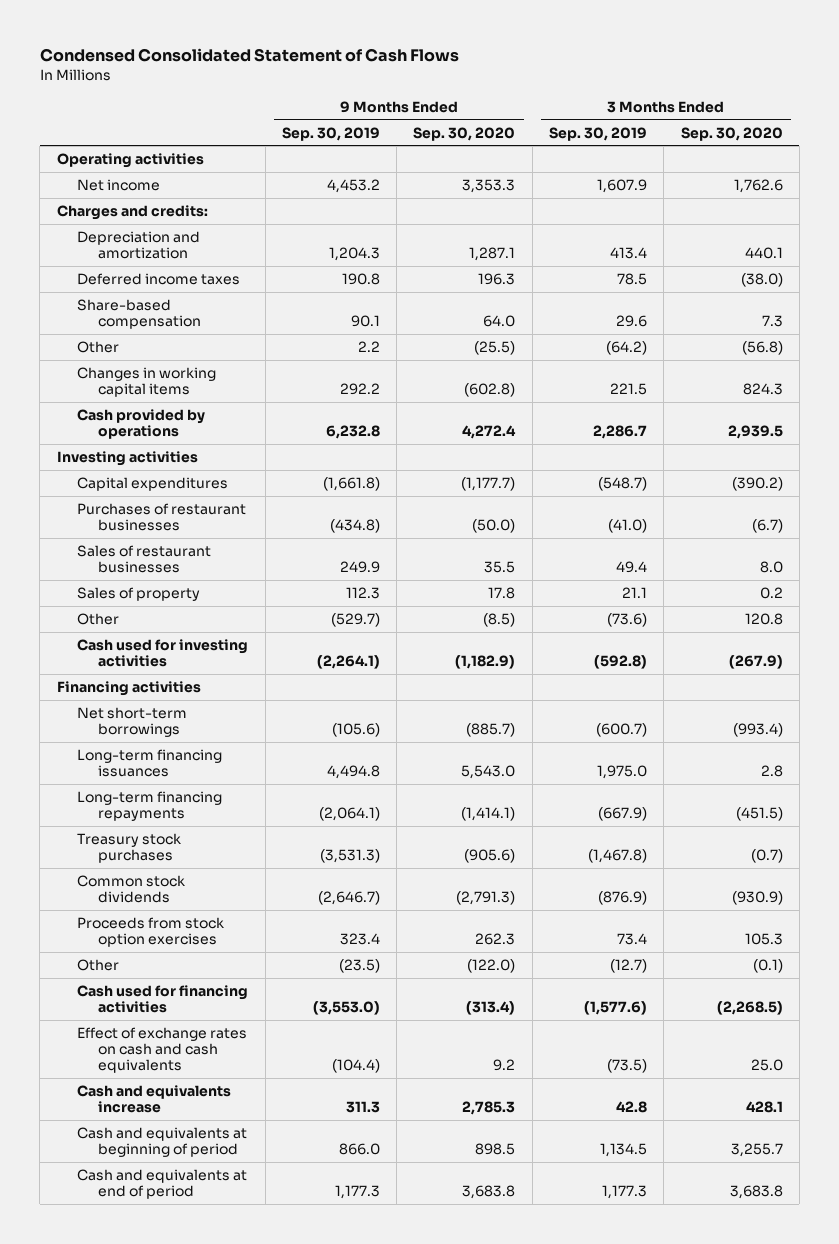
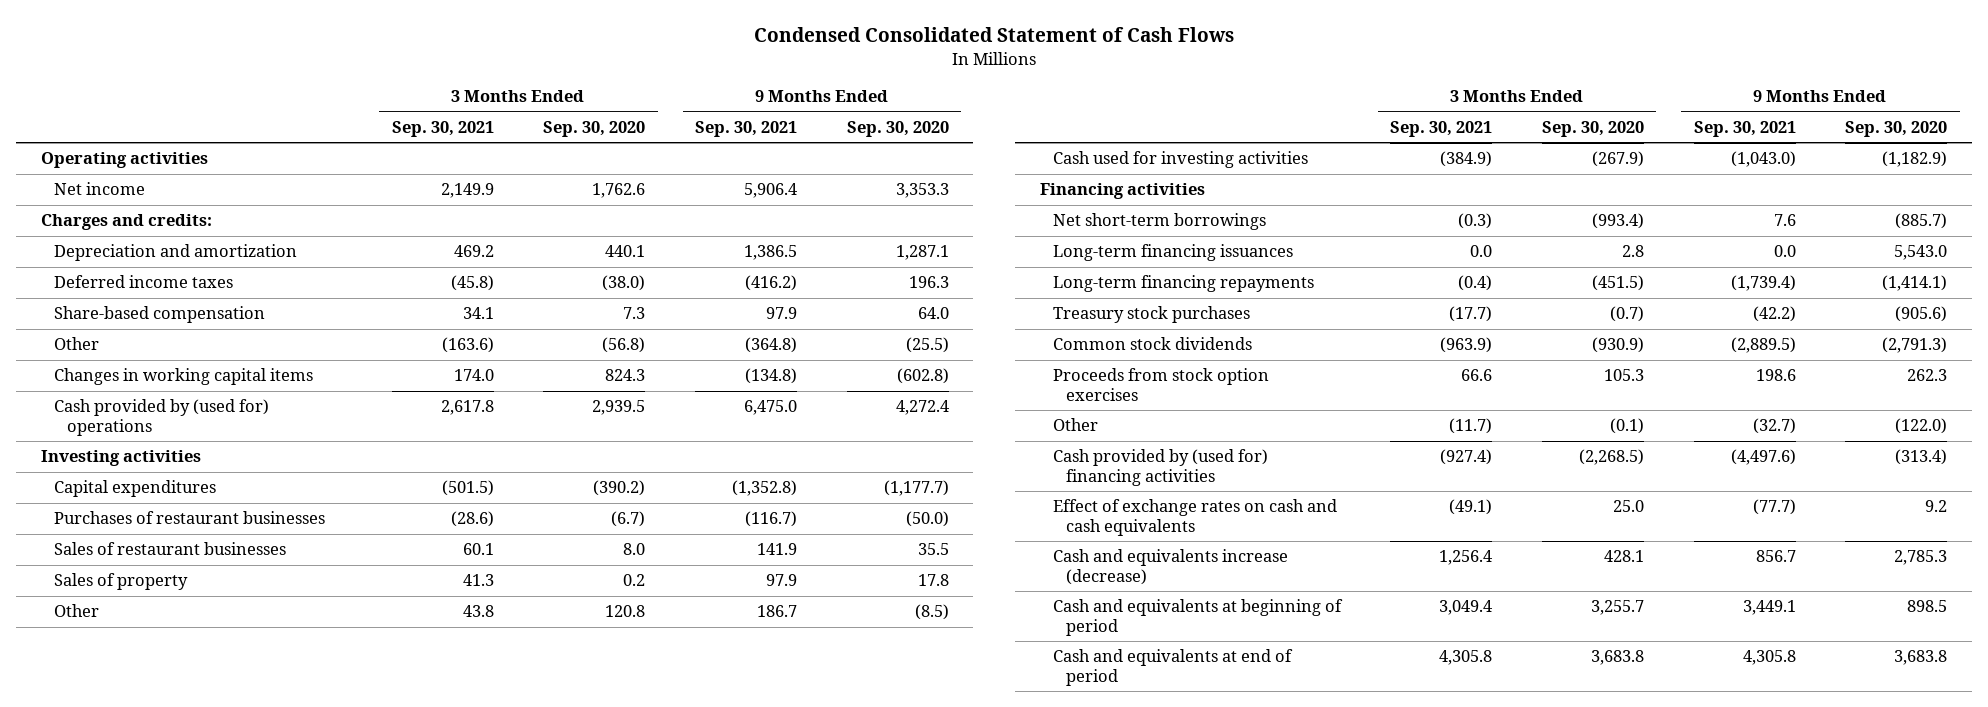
- | 9 Months Ended Sep. 30, 2019 | 9 Months Ended Sep. 30, 2020 | 3 Months Ended Sep. 30, 2019 | 3 Months Ended Sep. 30, 2020
+ | 3 Months Ended Sep. 30, 2021 | 3 Months Ended Sep. 30, 2020 | 9 Months Ended Sep. 30, 2021 | 9 Months Ended Sep. 30, 2020
- Cash provided by operations | 6,232.8 | 4,272.4 | 2,286.7 | 2,939.5
+ Cash provided by (used for) operations | 2,617.8 | 2,939.5 | 6,475.0 | 4,272.4
- Cash used for financing activities | (3,553.0) | (313.4) | (1,577.6) | (2,268.5)
+ Cash provided by (used for) financing activities | (927.4) | (2,268.5) | (4,497.6) | (313.4)
- Cash and equivalents increase | 311.3 | 2,785.3 | 42.8 | 428.1
+ Cash and equivalents increase (decrease) | 1,256.4 | 428.1 | 856.7 | 2,785.3

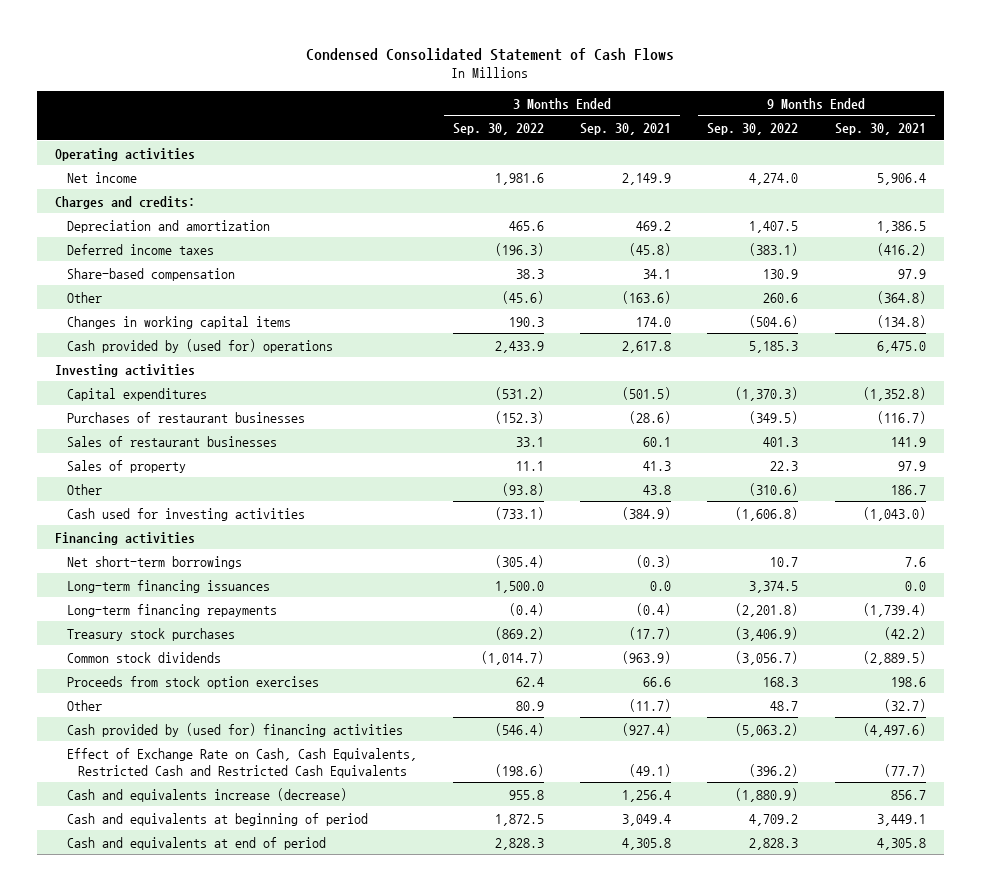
- | 3 Months Ended Sep. 30, 2021 | 3 Months Ended Sep. 30, 2020 | 9 Months Ended Sep. 30, 2021 | 9 Months Ended Sep. 30, 2020
+ | 3 Months Ended Sep. 30, 2022 | 3 Months Ended Sep. 30, 2021 | 9 Months Ended Sep. 30, 2022 | 9 Months Ended Sep. 30, 2021
- Effect of exchange rates on cash and cash equivalents | (49.1) | 25.0 | (77.7) | 9.2
+ Effect of Exchange Rate on Cash, Cash Equivalents, Restricted Cash and Restricted Cash Equivalents | (198.6) | (49.1) | (396.2) | (77.7)

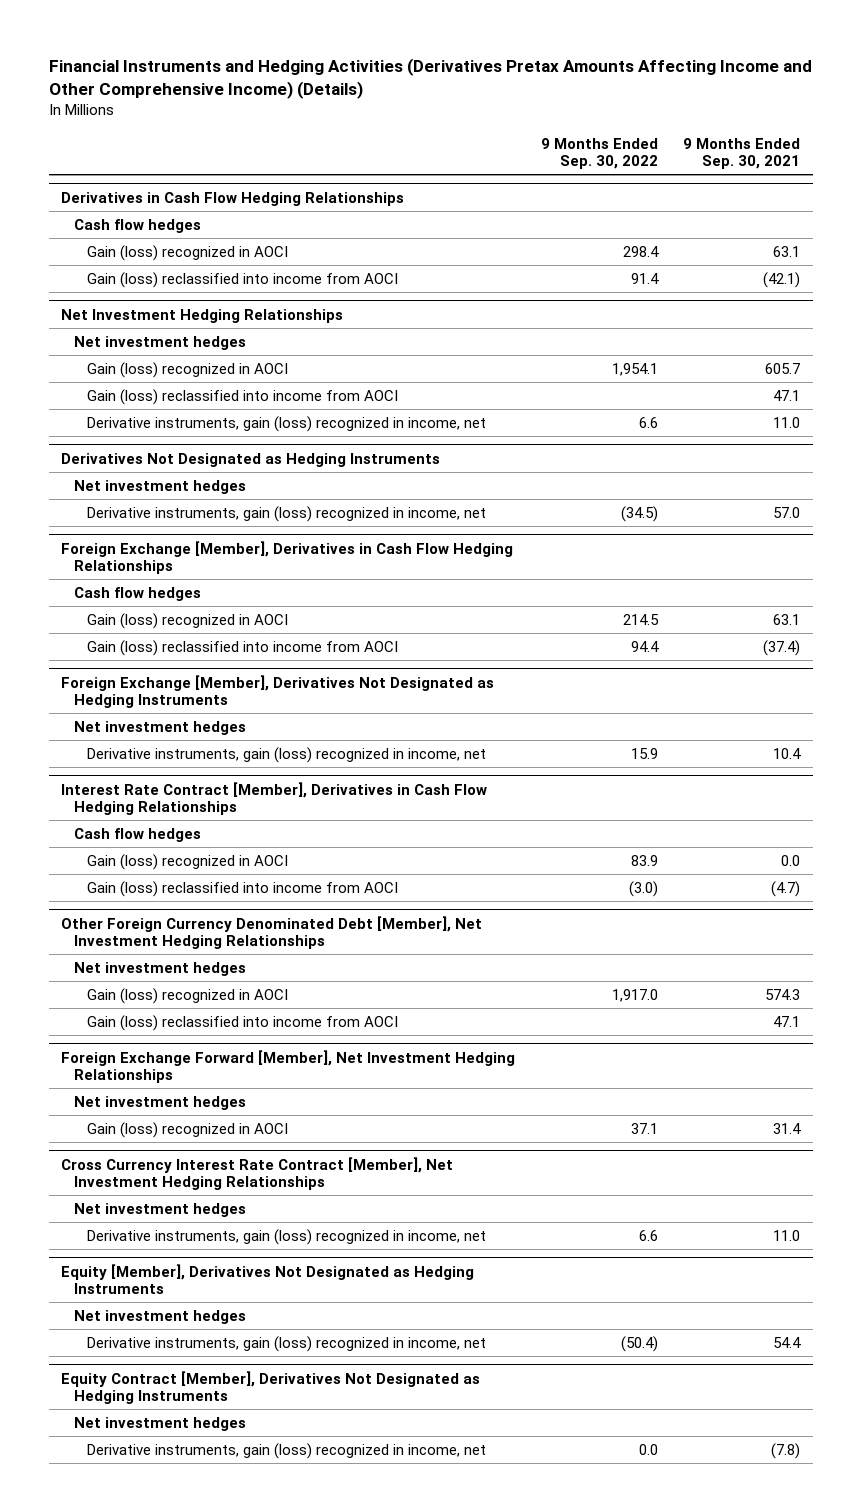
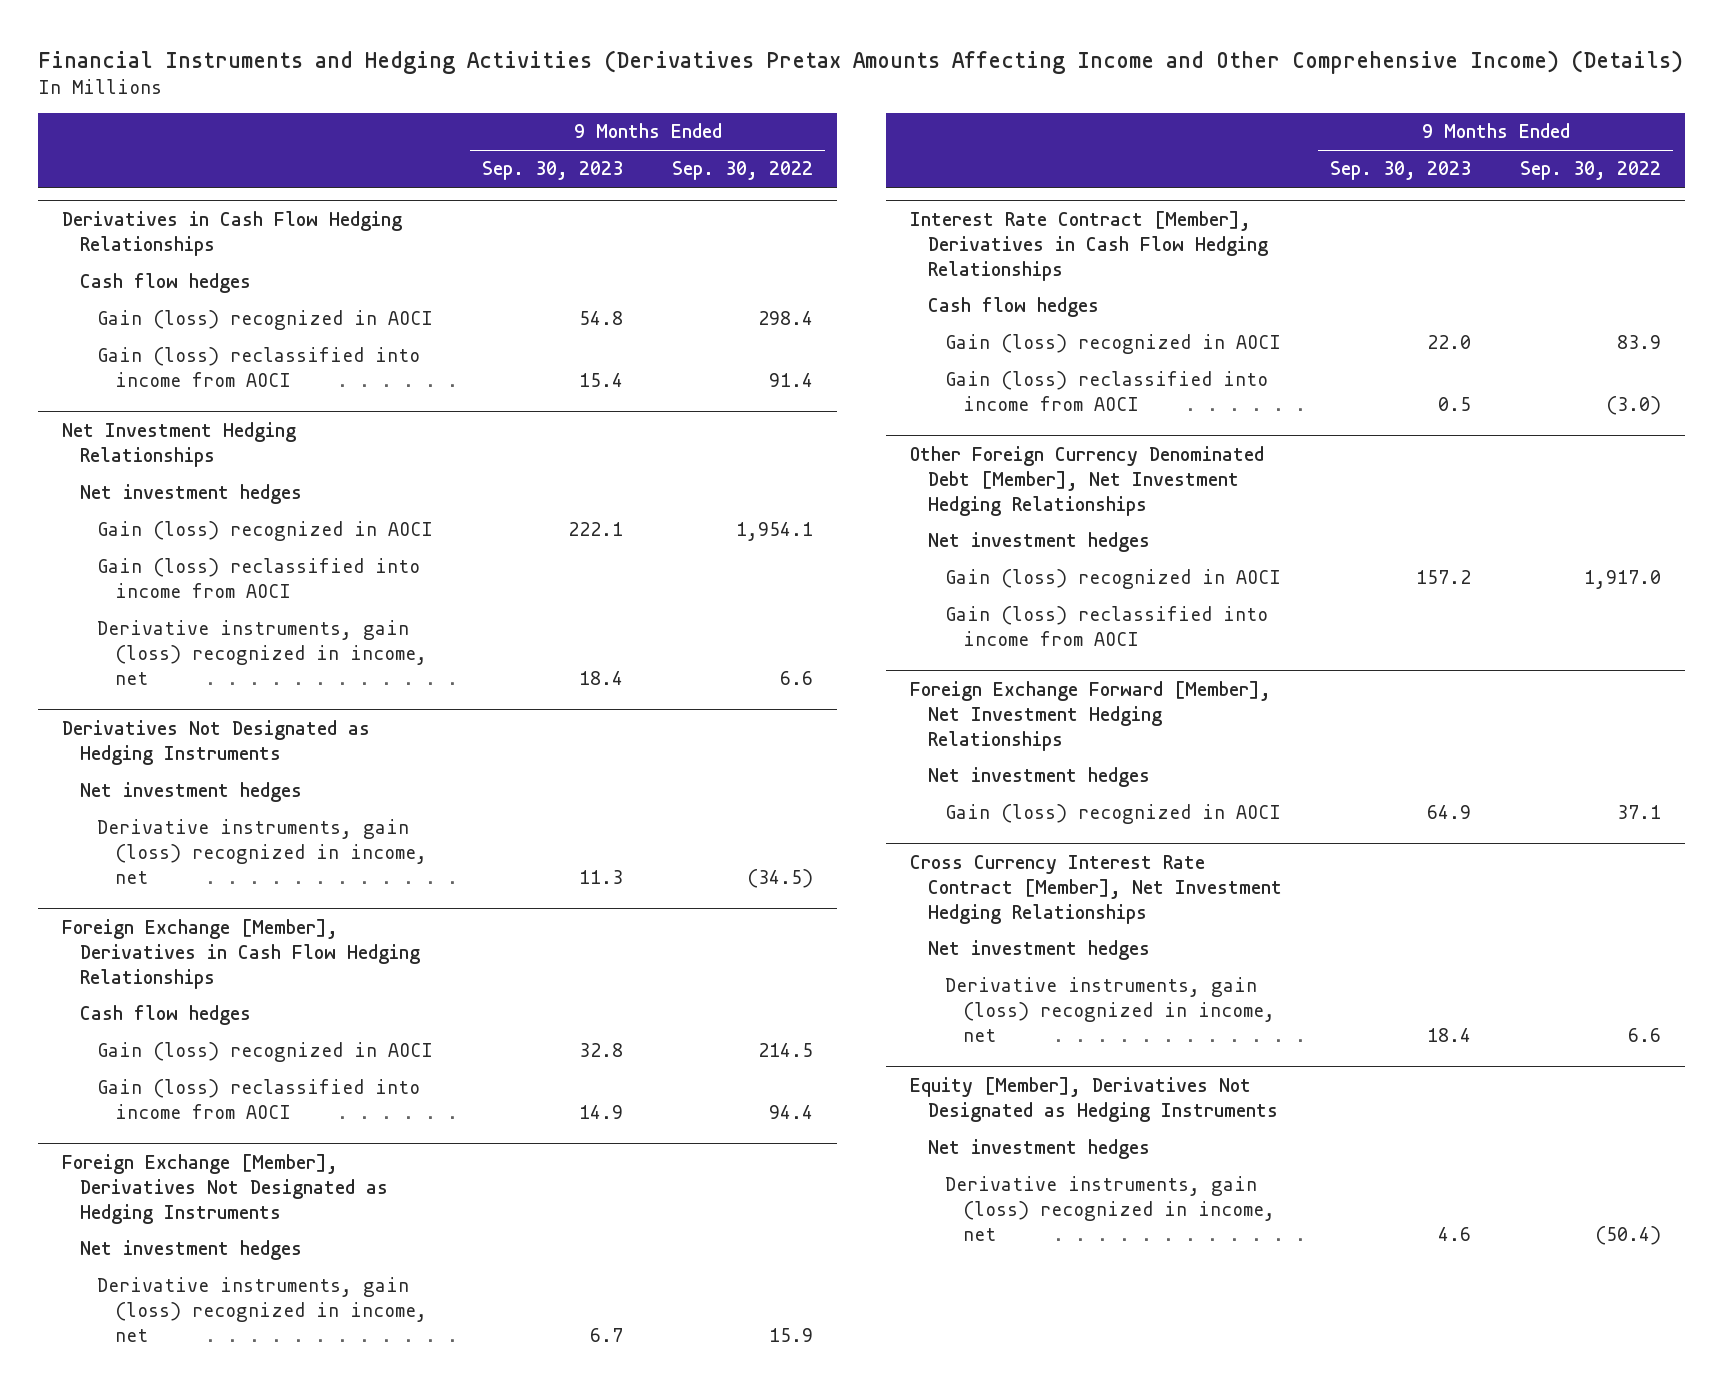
- | 9 Months Ended Sep. 30, 2022 | 9 Months Ended Sep. 30, 2021
+ | 9 Months Ended Sep. 30, 2023 | 9 Months Ended Sep. 30, 2022
- Equity Contract [Member], Derivatives Not Designated as Hedging Instruments
- Net investment hedges
- Derivative instruments, gain (loss) recognized in income, net | 0.0 | (7.8)

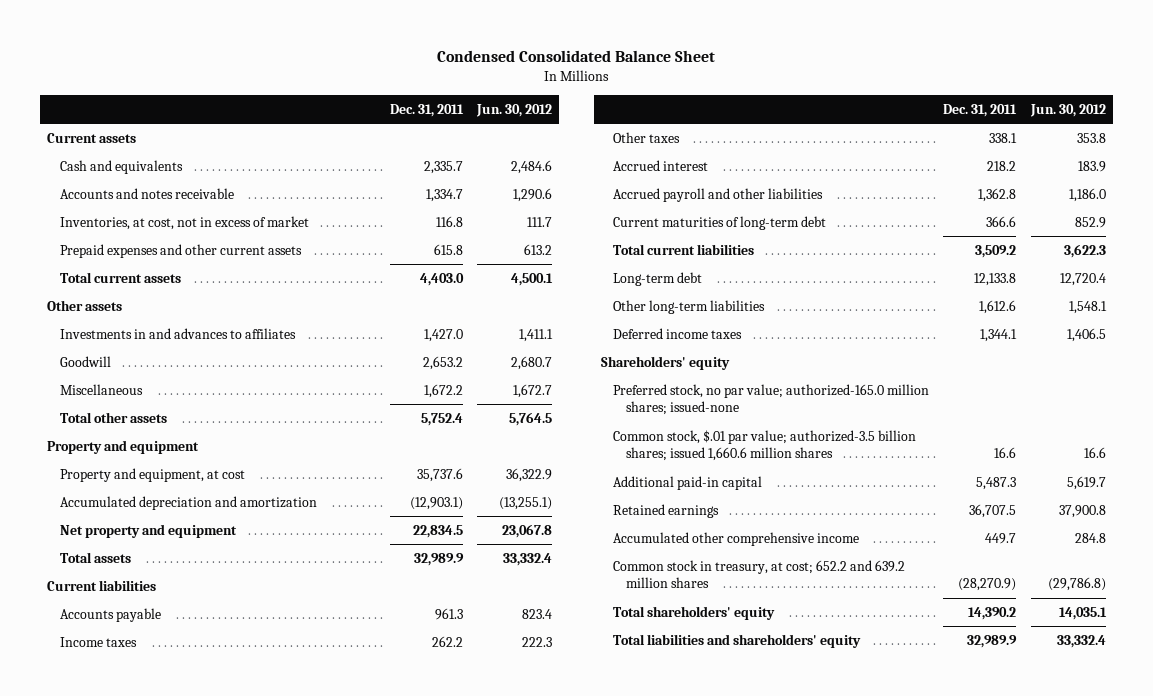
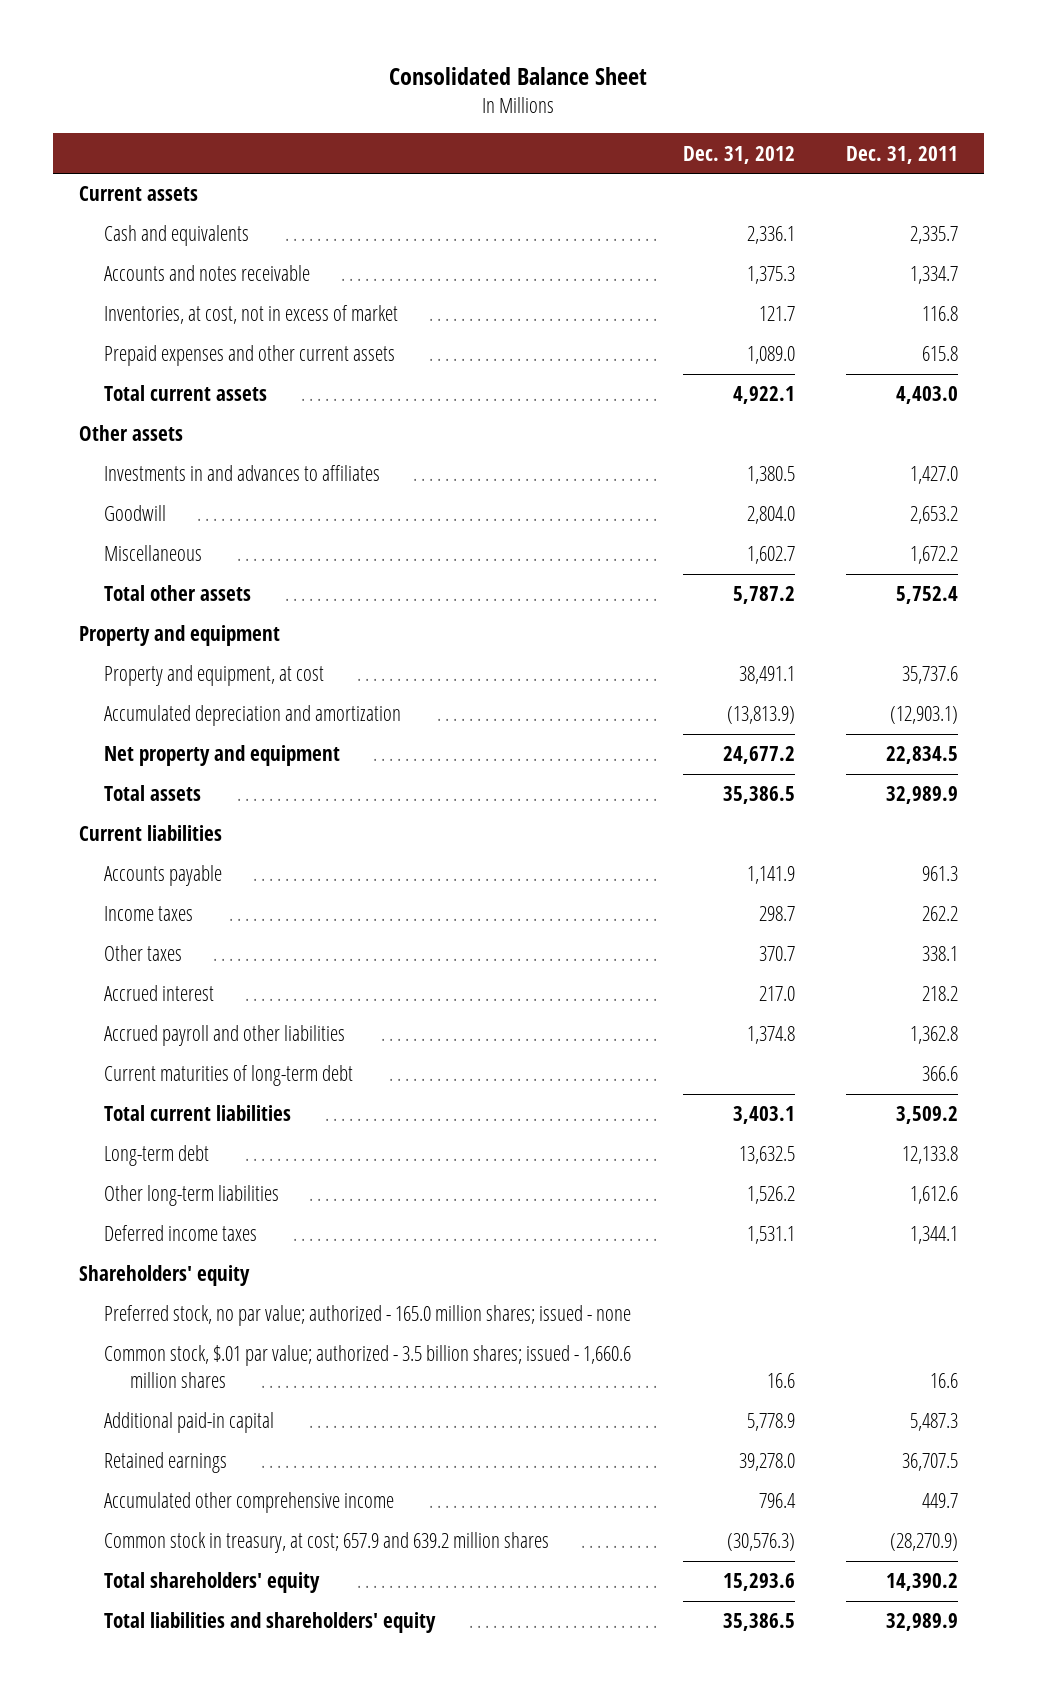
- Condensed Consolidated Balance Sheet
+ Consolidated Balance Sheet
- | Dec. 31, 2011 | Jun. 30, 2012
+ | Dec. 31, 2012 | Dec. 31, 2011
- Preferred stock, no par value; authorized-165.0 million shares; issued-none
- Common stock, $.01 par value; authorized-3.5 billion shares; issued 1,660.6 million shares | 16.6 | 16.6
+ Preferred stock, no par value; authorized - 165.0 million shares; issued - none
+ Common stock, $.01 par value; authorized - 3.5 billion shares; issued - 1,660.6 million shares | 16.6 | 16.6
- Common stock in treasury, at cost; 652.2 and 639.2 million shares | (28,270.9) | (29,786.8)
+ Common stock in treasury, at cost; 657.9 and 639.2 million shares | (30,576.3) | (28,270.9)

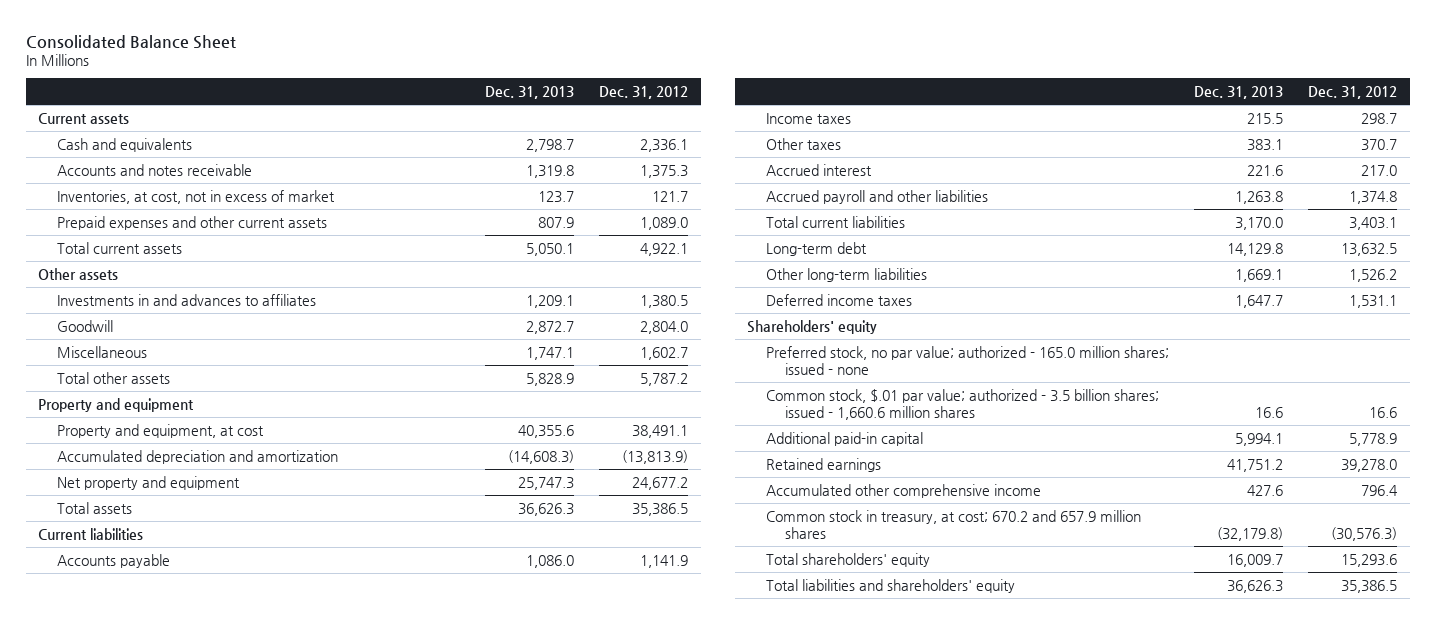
- | Dec. 31, 2012 | Dec. 31, 2011
+ | Dec. 31, 2013 | Dec. 31, 2012
- Current maturities of long-term debt | | 366.6
- Common stock in treasury, at cost; 657.9 and 639.2 million shares | (30,576.3) | (28,270.9)
+ Common stock in treasury, at cost; 670.2 and 657.9 million shares | (32,179.8) | (30,576.3)

